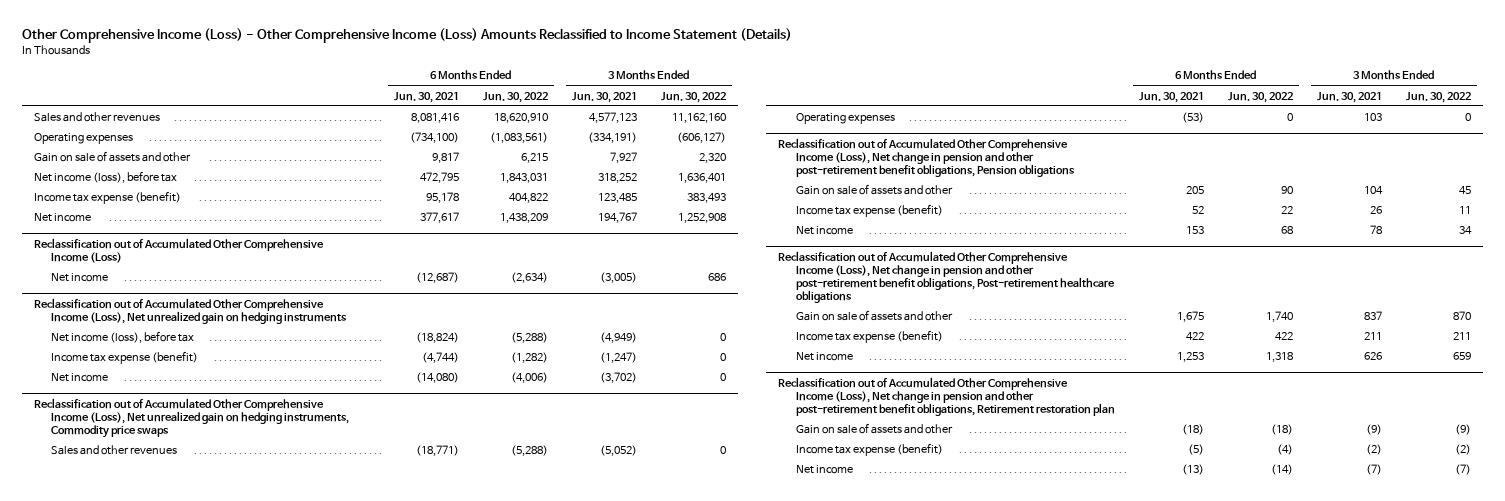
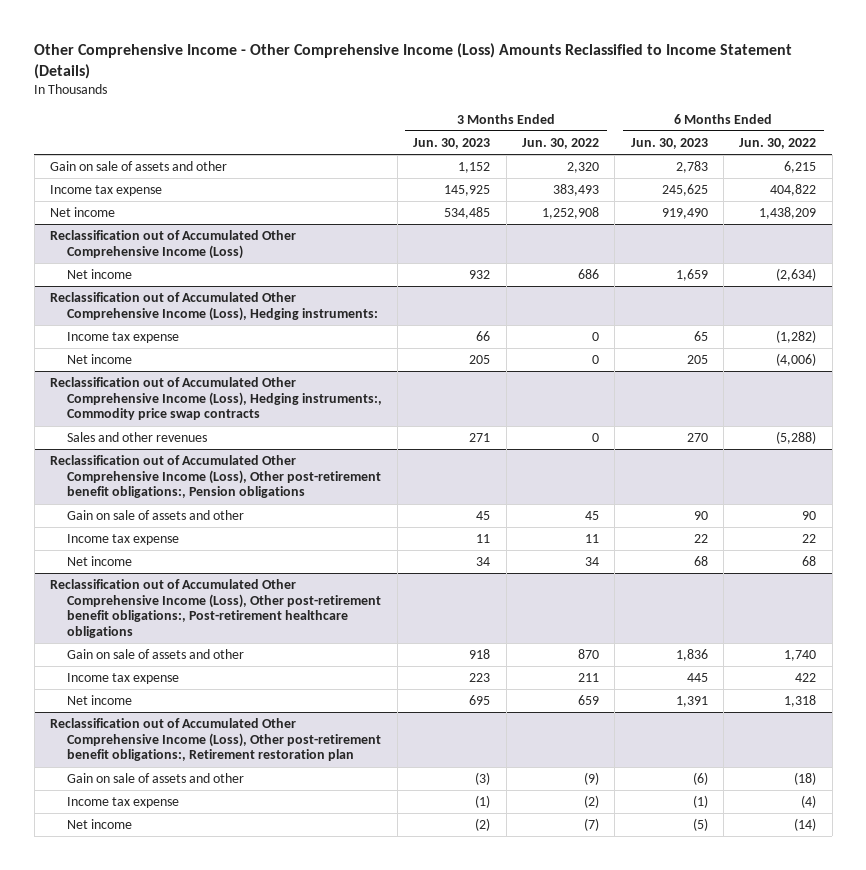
- Other Comprehensive Income (Loss) - Other Comprehensive Income (Loss) Amounts Reclassified to Income Statement (Details)
+ Other Comprehensive Income - Other Comprehensive Income (Loss) Amounts Reclassified to Income Statement (Details)
- | 6 Months Ended Jun. 30, 2021 | 6 Months Ended Jun. 30, 2022 | 3 Months Ended Jun. 30, 2021 | 3 Months Ended Jun. 30, 2022
+ | 3 Months Ended Jun. 30, 2023 | 3 Months Ended Jun. 30, 2022 | 6 Months Ended Jun. 30, 2023 | 6 Months Ended Jun. 30, 2022
- Sales and other revenues | 8,081,416 | 18,620,910 | 4,577,123 | 11,162,160
- Operating expenses | (734,100) | (1,083,561) | (334,191) | (606,127)
- Net income (loss), before tax | 472,795 | 1,843,031 | 318,252 | 1,636,401
- Income tax expense (benefit) | 95,178 | 404,822 | 123,485 | 383,493
+ Income tax expense | 145,925 | 383,493 | 245,625 | 404,822
- Reclassification out of Accumulated Other Comprehensive Income (Loss), Net unrealized gain on hedging instruments
- Net income (loss), before tax | (18,824) | (5,288) | (4,949) | 0
- Income tax expense (benefit) | (4,744) | (1,282) | (1,247) | 0
+ Reclassification out of Accumulated Other Comprehensive Income (Loss), Hedging instruments:
+ Income tax expense | 66 | 0 | 65 | (1,282)
- Reclassification out of Accumulated Other Comprehensive Income (Loss), Net unrealized gain on hedging instruments, Commodity price swaps
+ Reclassification out of Accumulated Other Comprehensive Income (Loss), Hedging instruments:, Commodity price swap contracts
- Operating expenses | (53) | 0 | 103 | 0
- Reclassification out of Accumulated Other Comprehensive Income (Loss), Net change in pension and other post-retirement benefit obligations, Pension obligations
+ Reclassification out of Accumulated Other Comprehensive Income (Loss), Other post-retirement benefit obligations:, Pension obligations
- Income tax expense (benefit) | 52 | 22 | 26 | 11
+ Income tax expense | 11 | 11 | 22 | 22
- Reclassification out of Accumulated Other Comprehensive Income (Loss), Net change in pension and other post-retirement benefit obligations, Post-retirement healthcare obligations
+ Reclassification out of Accumulated Other Comprehensive Income (Loss), Other post-retirement benefit obligations:, Post-retirement healthcare obligations
- Income tax expense (benefit) | 422 | 422 | 211 | 211
+ Income tax expense | 223 | 211 | 445 | 422
- Reclassification out of Accumulated Other Comprehensive Income (Loss), Net change in pension and other post-retirement benefit obligations, Retirement restoration plan
+ Reclassification out of Accumulated Other Comprehensive Income (Loss), Other post-retirement benefit obligations:, Retirement restoration plan
- Income tax expense (benefit) | (5) | (4) | (2) | (2)
+ Income tax expense | (1) | (2) | (1) | (4)

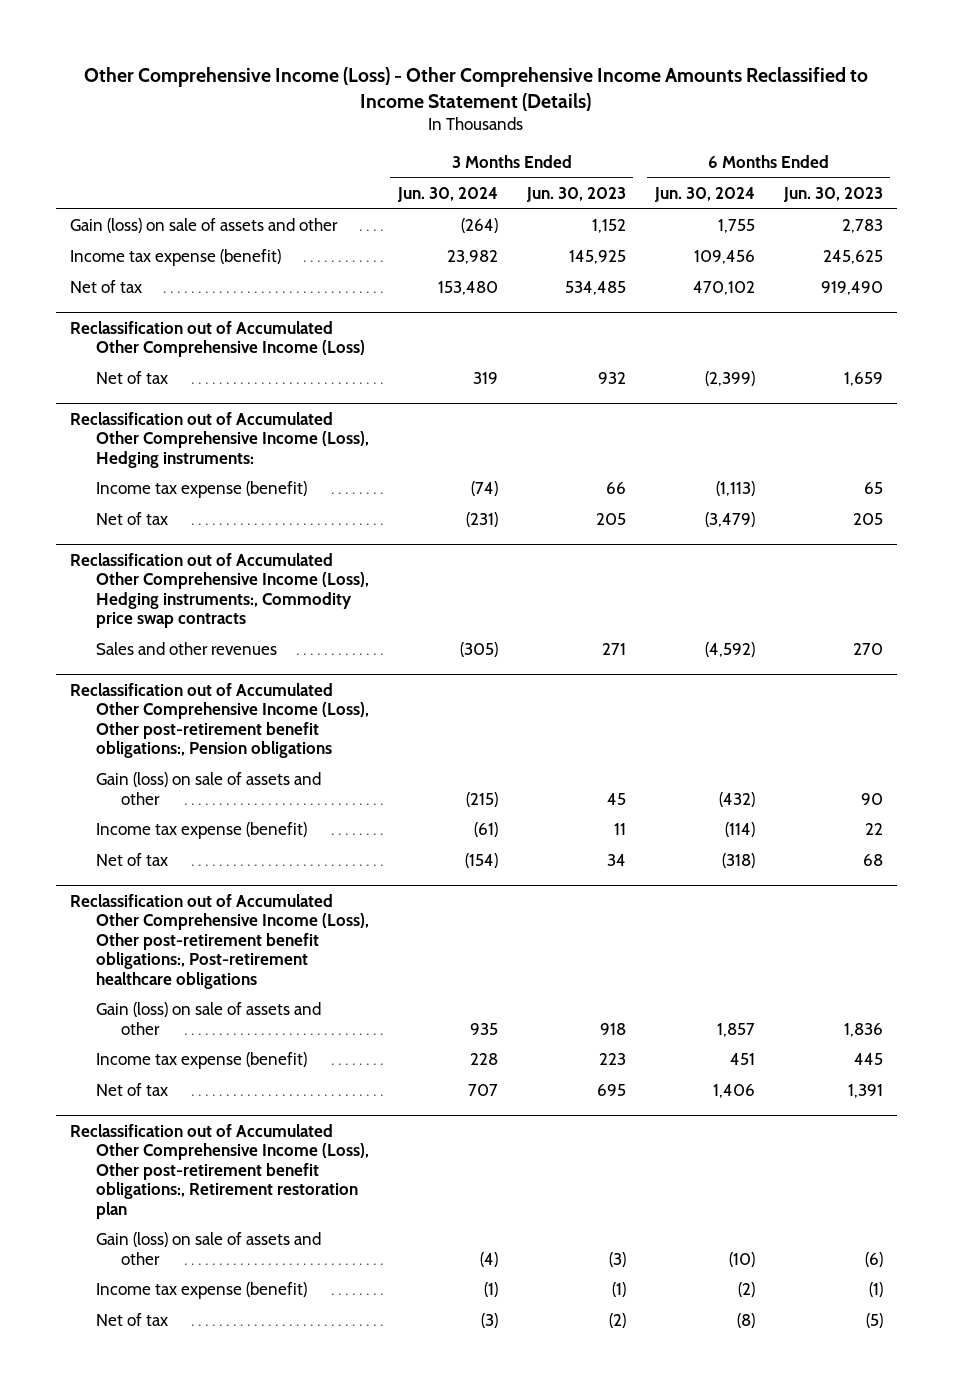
- Other Comprehensive Income - Other Comprehensive Income (Loss) Amounts Reclassified to Income Statement (Details)
+ Other Comprehensive Income (Loss) - Other Comprehensive Income Amounts Reclassified to Income Statement (Details)
- | 3 Months Ended Jun. 30, 2023 | 3 Months Ended Jun. 30, 2022 | 6 Months Ended Jun. 30, 2023 | 6 Months Ended Jun. 30, 2022
+ | 3 Months Ended Jun. 30, 2024 | 3 Months Ended Jun. 30, 2023 | 6 Months Ended Jun. 30, 2024 | 6 Months Ended Jun. 30, 2023
- Gain on sale of assets and other | 1,152 | 2,320 | 2,783 | 6,215
- Income tax expense | 145,925 | 383,493 | 245,625 | 404,822
- Net income | 534,485 | 1,252,908 | 919,490 | 1,438,209
+ Gain (loss) on sale of assets and other | (264) | 1,152 | 1,755 | 2,783
+ Income tax expense (benefit) | 23,982 | 145,925 | 109,456 | 245,625
+ Net of tax | 153,480 | 534,485 | 470,102 | 919,490
@ Reclassification out of Accumulated Other Comprehensive Income (Loss)
- Net income | 932 | 686 | 1,659 | (2,634)
+ Net of tax | 319 | 932 | (2,399) | 1,659
@ Reclassification out of Accumulated Other Comprehensive Income (Loss), Hedging instruments:
- Income tax expense | 66 | 0 | 65 | (1,282)
- Net income | 205 | 0 | 205 | (4,006)
+ Income tax expense (benefit) | (74) | 66 | (1,113) | 65
+ Net of tax | (231) | 205 | (3,479) | 205
@ Reclassification out of Accumulated Other Comprehensive Income (Loss), Other post-retirement benefit obligations:, Pension obligations
- Gain on sale of assets and other | 45 | 45 | 90 | 90
- Income tax expense | 11 | 11 | 22 | 22
- Net income | 34 | 34 | 68 | 68
+ Gain (loss) on sale of assets and other | (215) | 45 | (432) | 90
+ Income tax expense (benefit) | (61) | 11 | (114) | 22
+ Net of tax | (154) | 34 | (318) | 68
@ Reclassification out of Accumulated Other Comprehensive Income (Loss), Other post-retirement benefit obligations:, Post-retirement healthcare obligations
- Gain on sale of assets and other | 918 | 870 | 1,836 | 1,740
- Income tax expense | 223 | 211 | 445 | 422
- Net income | 695 | 659 | 1,391 | 1,318
+ Gain (loss) on sale of assets and other | 935 | 918 | 1,857 | 1,836
+ Income tax expense (benefit) | 228 | 223 | 451 | 445
+ Net of tax | 707 | 695 | 1,406 | 1,391
@ Reclassification out of Accumulated Other Comprehensive Income (Loss), Other post-retirement benefit obligations:, Retirement restoration plan
- Gain on sale of assets and other | (3) | (9) | (6) | (18)
- Income tax expense | (1) | (2) | (1) | (4)
- Net income | (2) | (7) | (5) | (14)
+ Gain (loss) on sale of assets and other | (4) | (3) | (10) | (6)
+ Income tax expense (benefit) | (1) | (1) | (2) | (1)
+ Net of tax | (3) | (2) | (8) | (5)

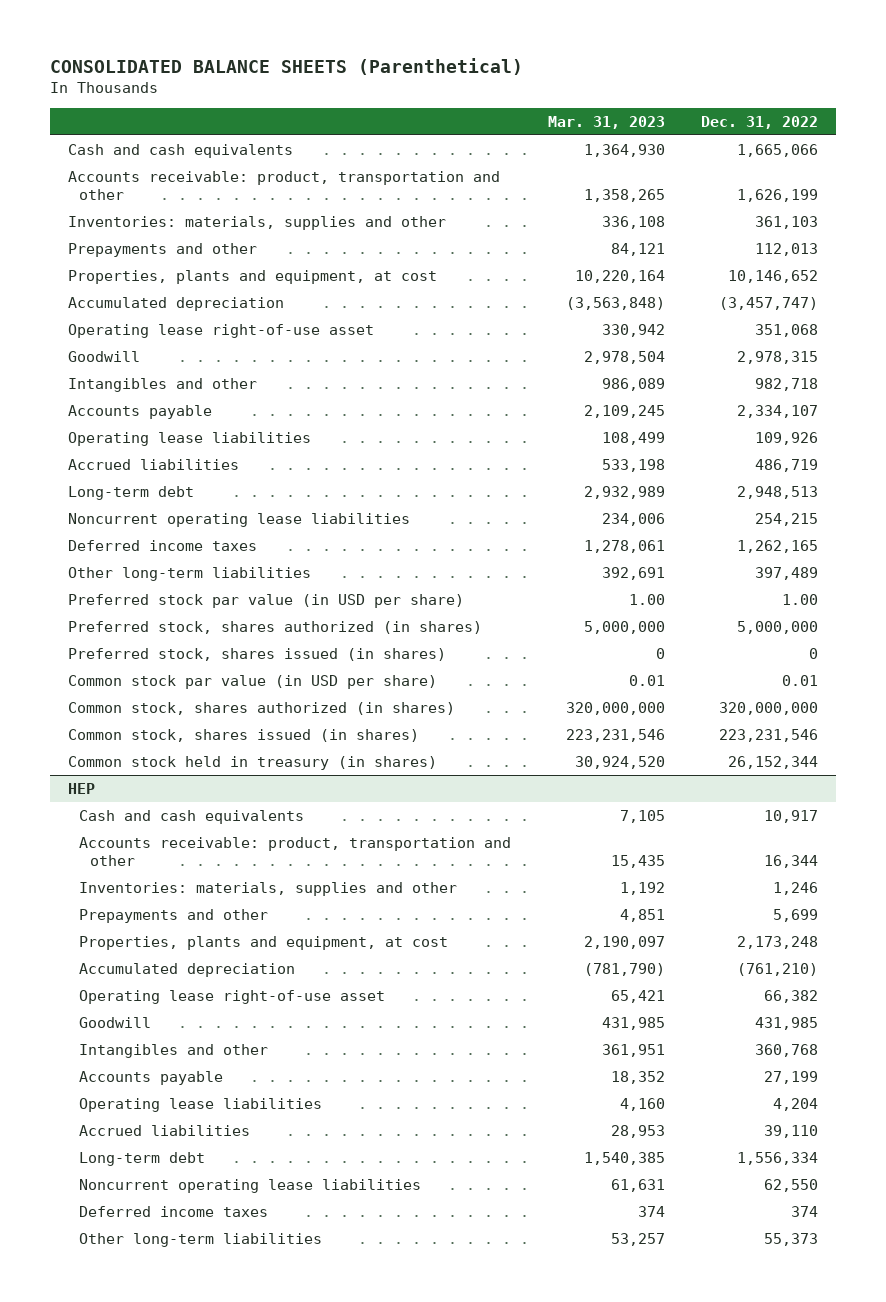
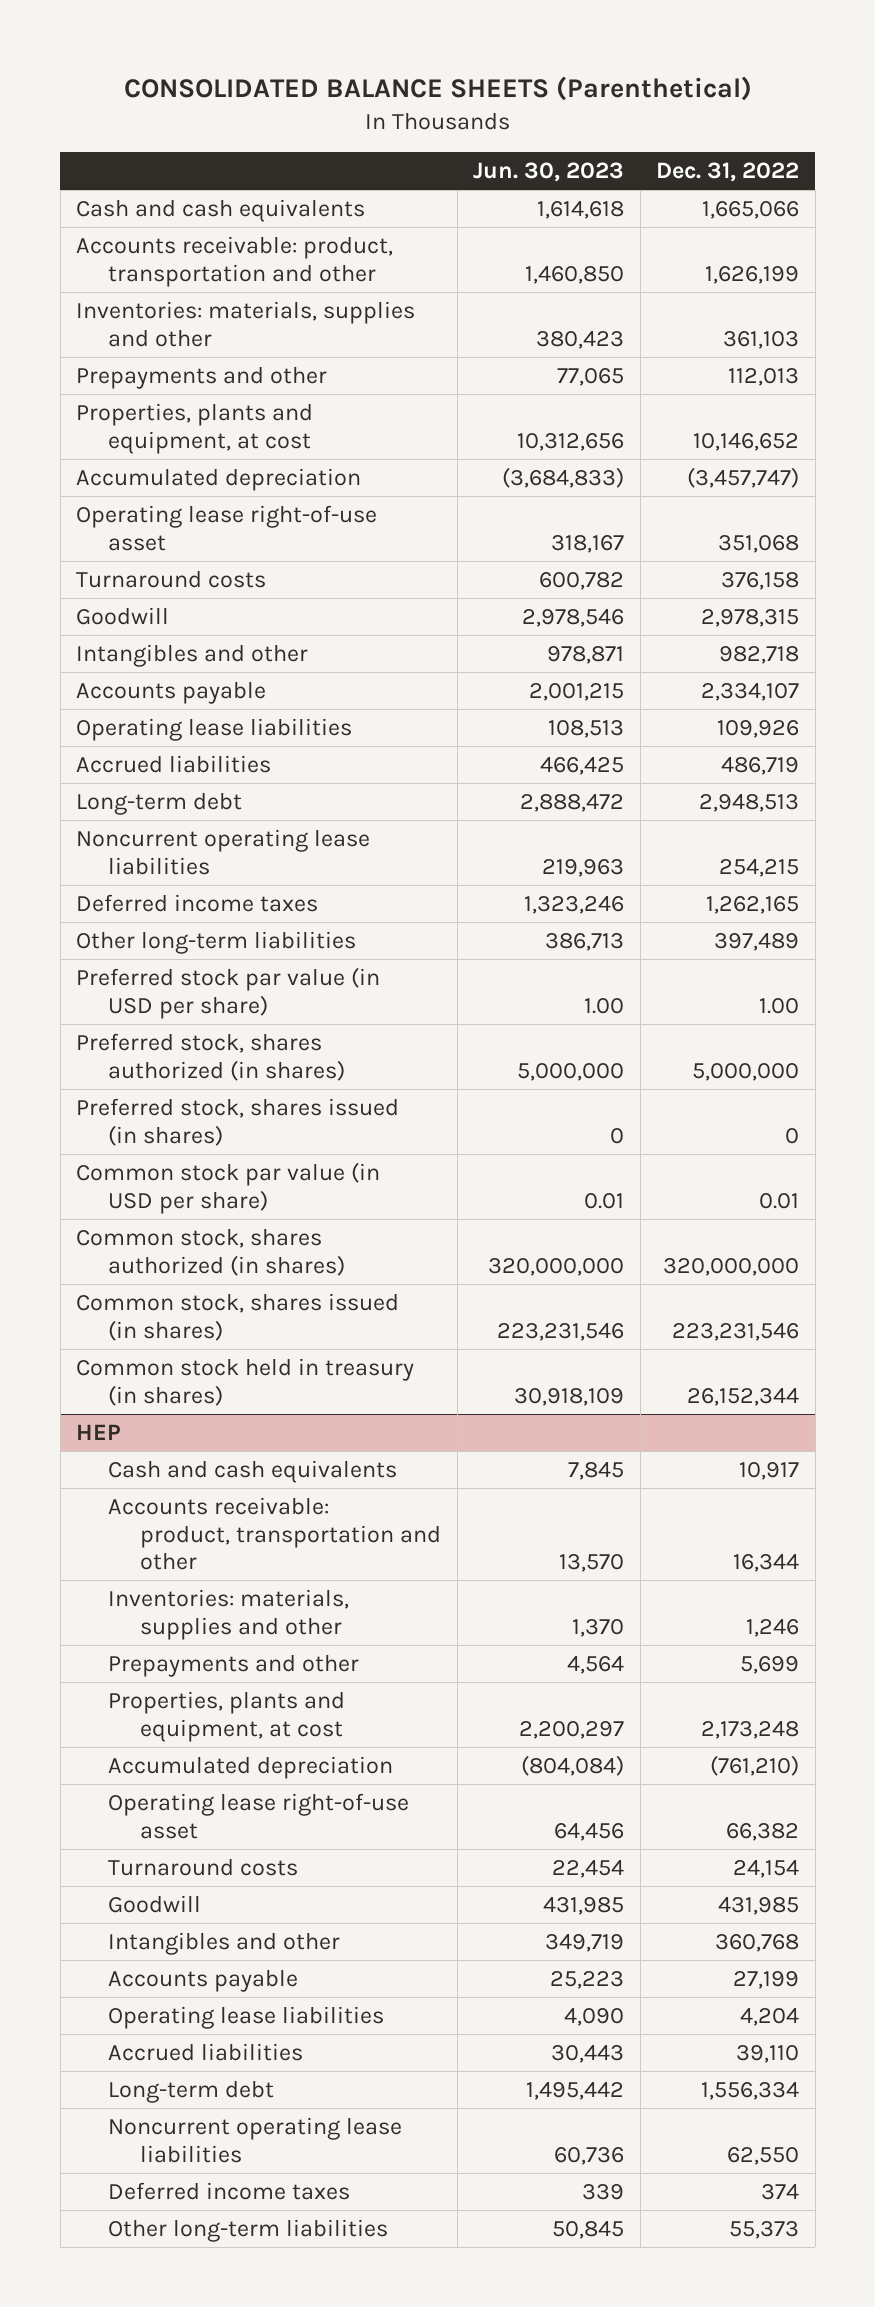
- | Mar. 31, 2023 | Dec. 31, 2022
+ | Jun. 30, 2023 | Dec. 31, 2022
+ Turnaround costs | 600,782 | 376,158
@ HEP
+ Turnaround costs | 22,454 | 24,154

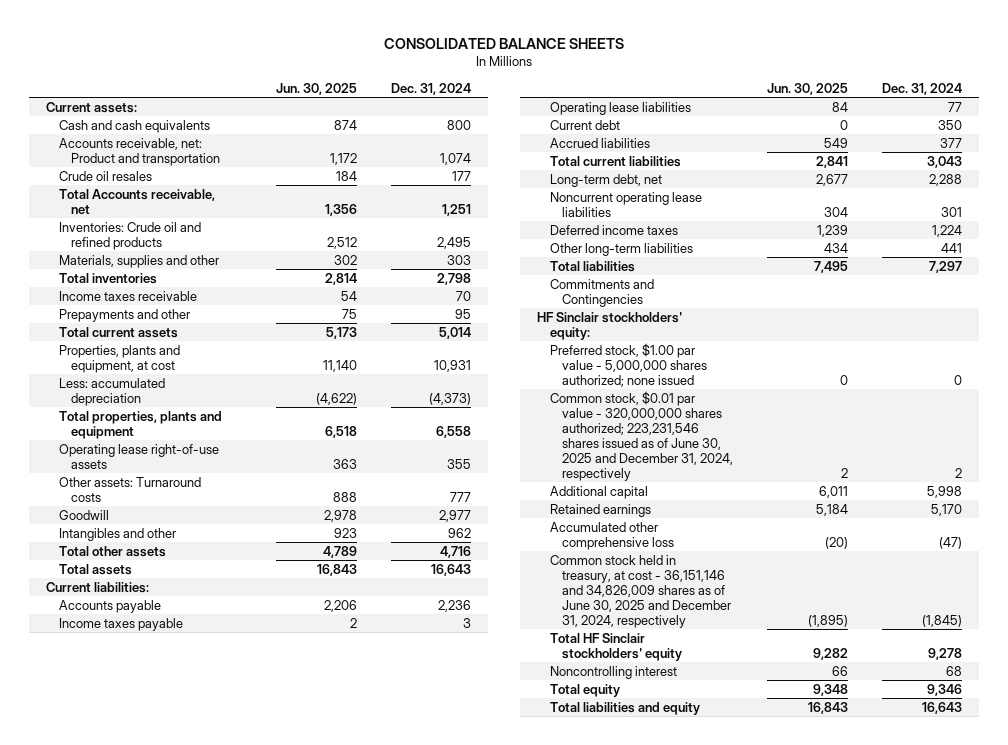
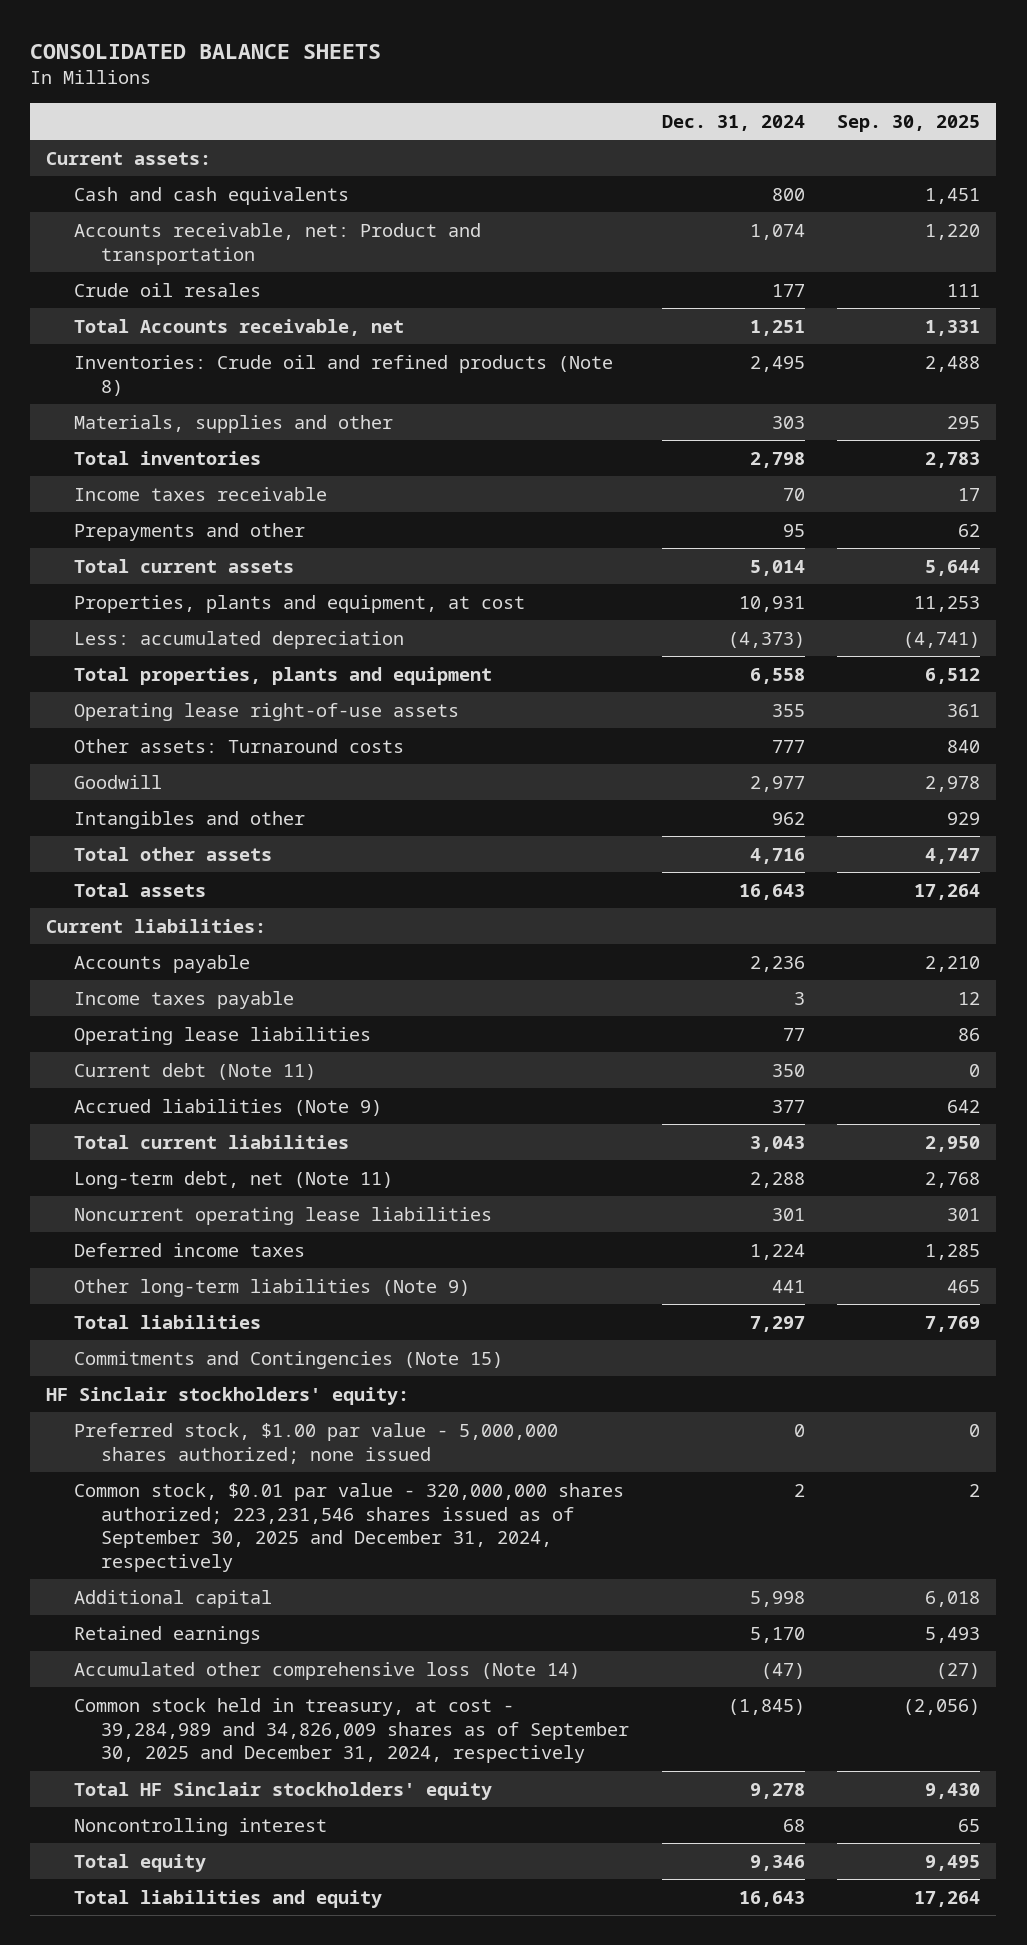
- | Jun. 30, 2025 | Dec. 31, 2024
+ | Dec. 31, 2024 | Sep. 30, 2025
- Inventories: Crude oil and refined products | 2,512 | 2,495
+ Inventories: Crude oil and refined products (Note 8) | 2,495 | 2,488
- Current debt | 0 | 350
- Accrued liabilities | 549 | 377
+ Current debt (Note 11) | 350 | 0
+ Accrued liabilities (Note 9) | 377 | 642
- Long-term debt, net | 2,677 | 2,288
+ Long-term debt, net (Note 11) | 2,288 | 2,768
- Other long-term liabilities | 434 | 441
+ Other long-term liabilities (Note 9) | 441 | 465
- Commitments and Contingencies
+ Commitments and Contingencies (Note 15)
- Common stock, $0.01 par value - 320,000,000 shares authorized; 223,231,546 shares issued as of June 30, 2025 and December 31, 2024, respectively | 2 | 2
+ Common stock, $0.01 par value - 320,000,000 shares authorized; 223,231,546 shares issued as of September 30, 2025 and December 31, 2024, respectively | 2 | 2
- Accumulated other comprehensive loss | (20) | (47)
- Common stock held in treasury, at cost - 36,151,146 and 34,826,009 shares as of June 30, 2025 and December 31, 2024, respectively | (1,895) | (1,845)
+ Accumulated other comprehensive loss (Note 14) | (47) | (27)
+ Common stock held in treasury, at cost - 39,284,989 and 34,826,009 shares as of September 30, 2025 and December 31, 2024, respectively | (1,845) | (2,056)

